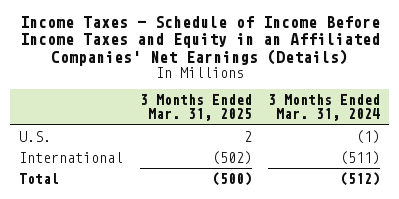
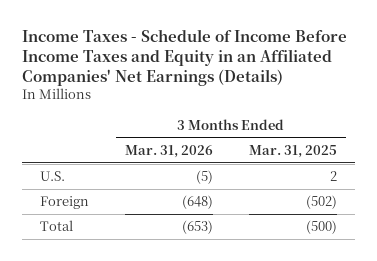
- | 3 Months Ended Mar. 31, 2025 | 3 Months Ended Mar. 31, 2024
+ | 3 Months Ended Mar. 31, 2026 | 3 Months Ended Mar. 31, 2025
- International | (502) | (511)
+ Foreign | (648) | (502)

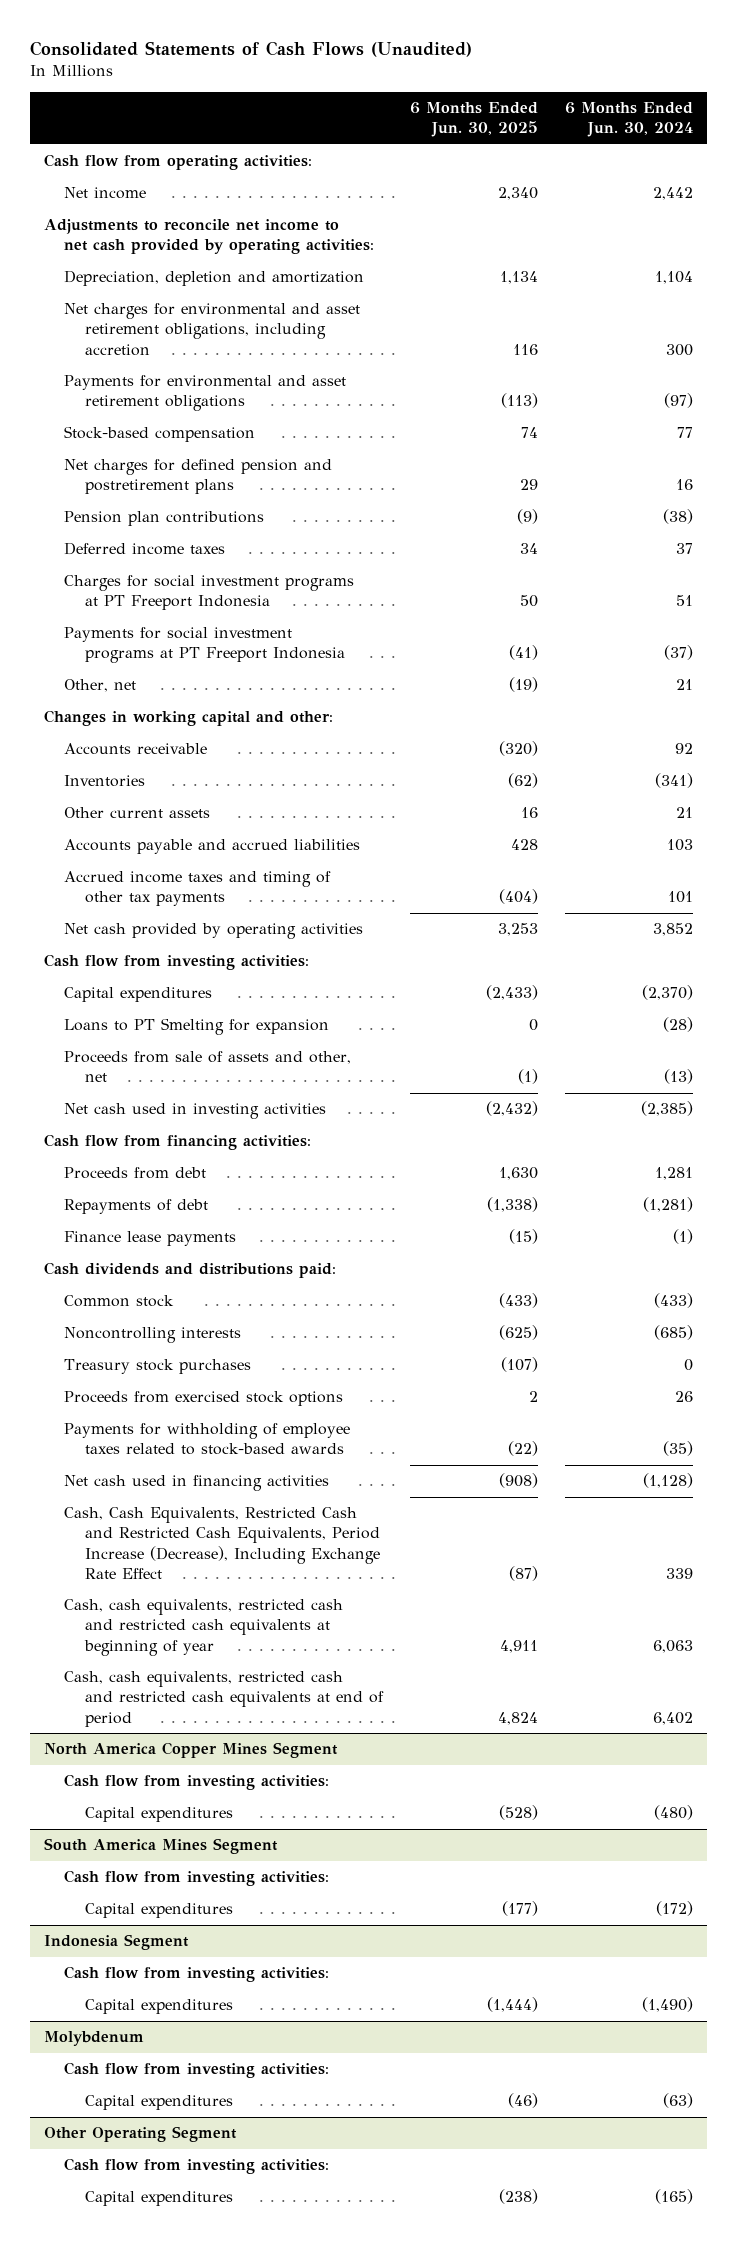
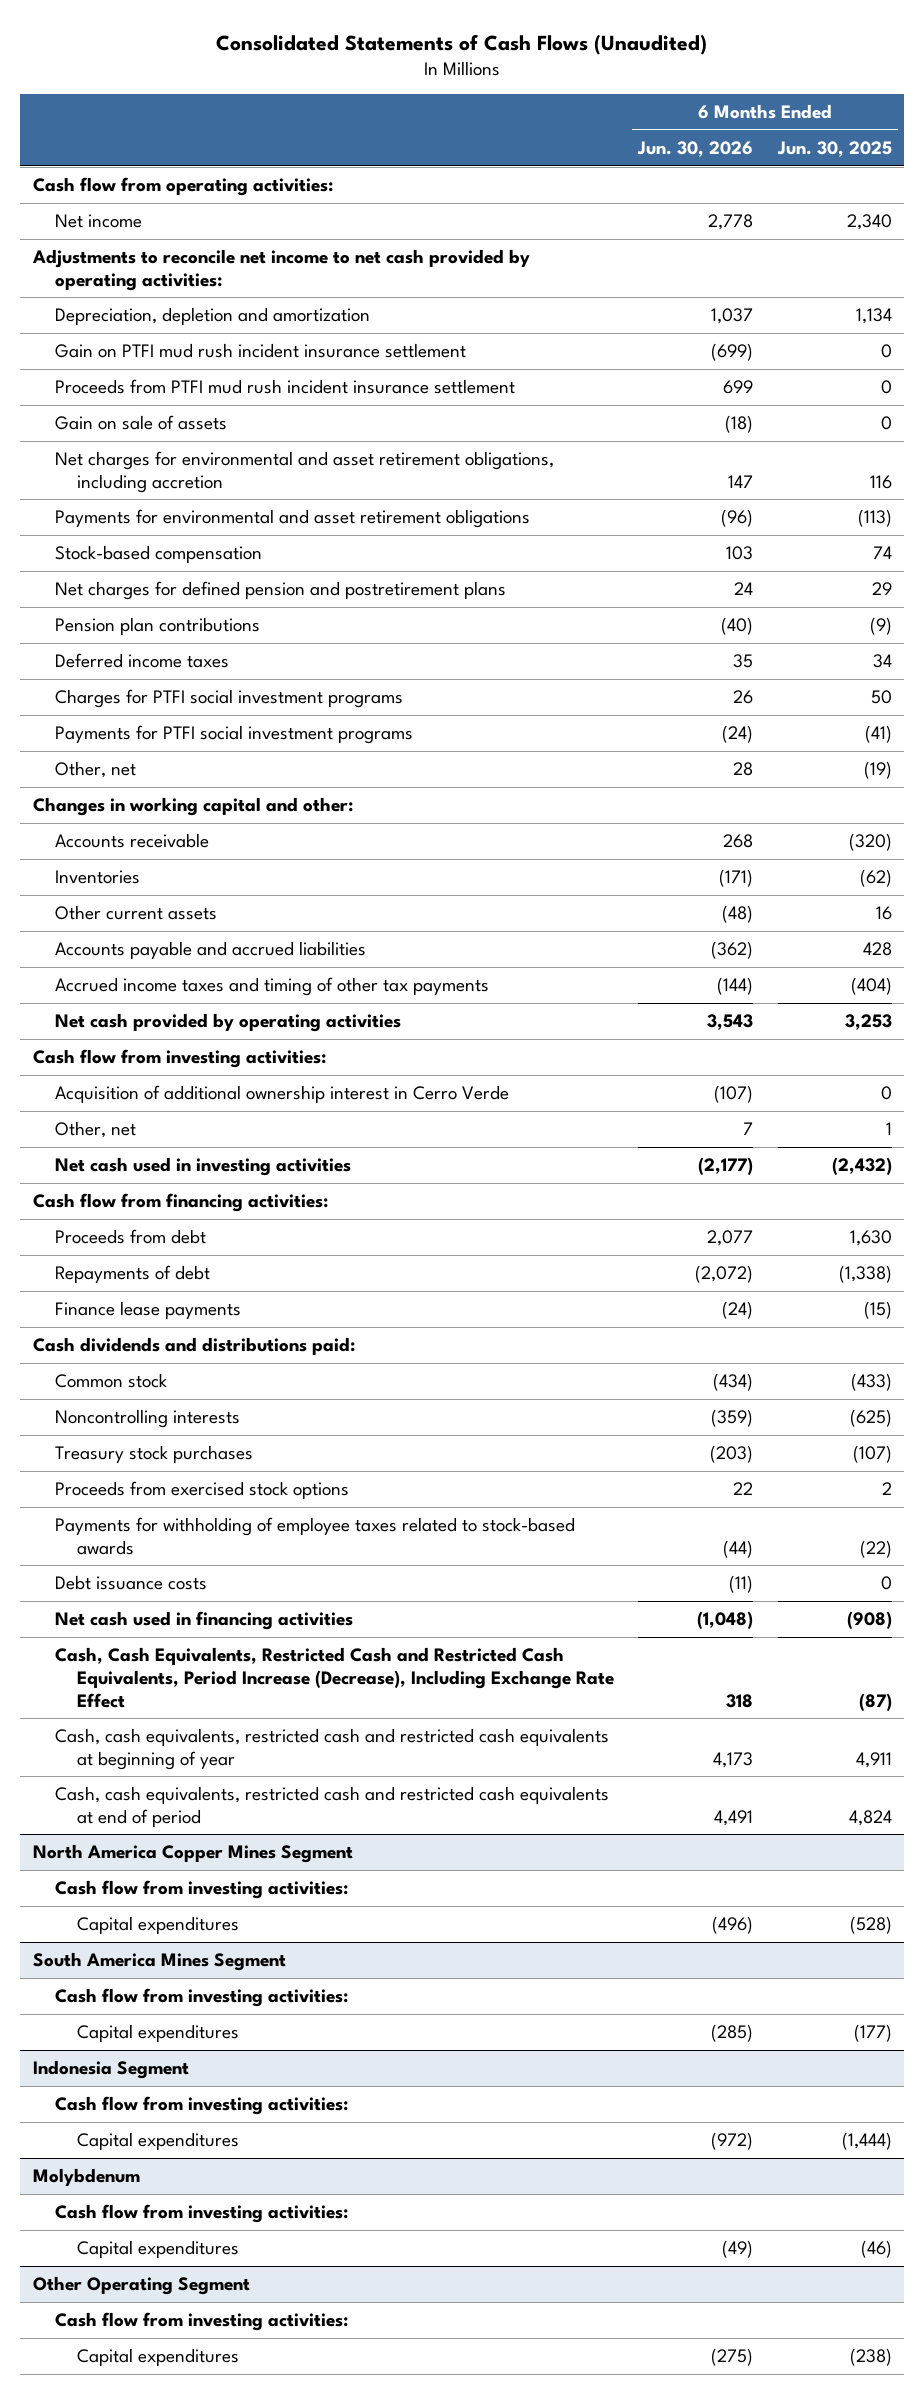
- | 6 Months Ended Jun. 30, 2025 | 6 Months Ended Jun. 30, 2024
+ | 6 Months Ended Jun. 30, 2026 | 6 Months Ended Jun. 30, 2025
+ Gain on PTFI mud rush incident insurance settlement | (699) | 0
+ Proceeds from PTFI mud rush incident insurance settlement | 699 | 0
+ Gain on sale of assets | (18) | 0
- Charges for social investment programs at PT Freeport Indonesia | 50 | 51
- Payments for social investment programs at PT Freeport Indonesia | (41) | (37)
+ Charges for PTFI social investment programs | 26 | 50
+ Payments for PTFI social investment programs | (24) | (41)
- Capital expenditures | (2,433) | (2,370)
- Loans to PT Smelting for expansion | 0 | (28)
- Proceeds from sale of assets and other, net | (1) | (13)
+ Acquisition of additional ownership interest in Cerro Verde | (107) | 0
+ Other, net | 7 | 1
+ Debt issuance costs | (11) | 0

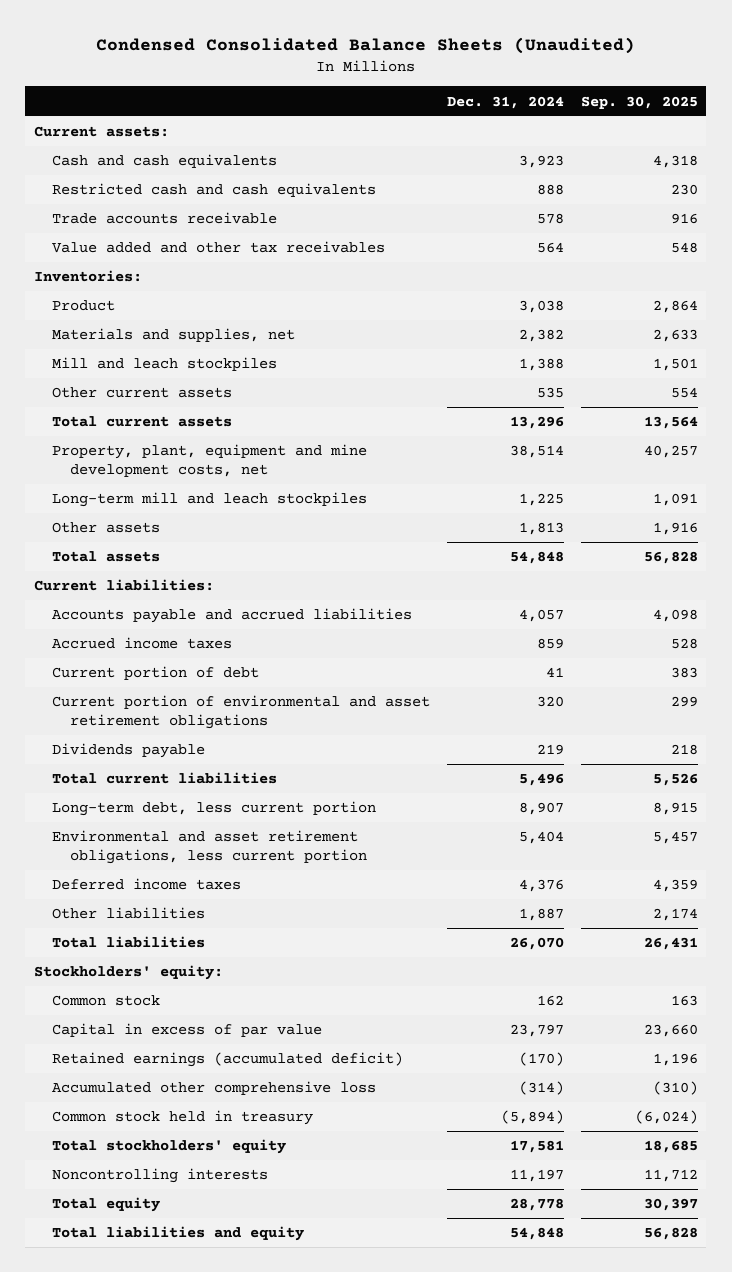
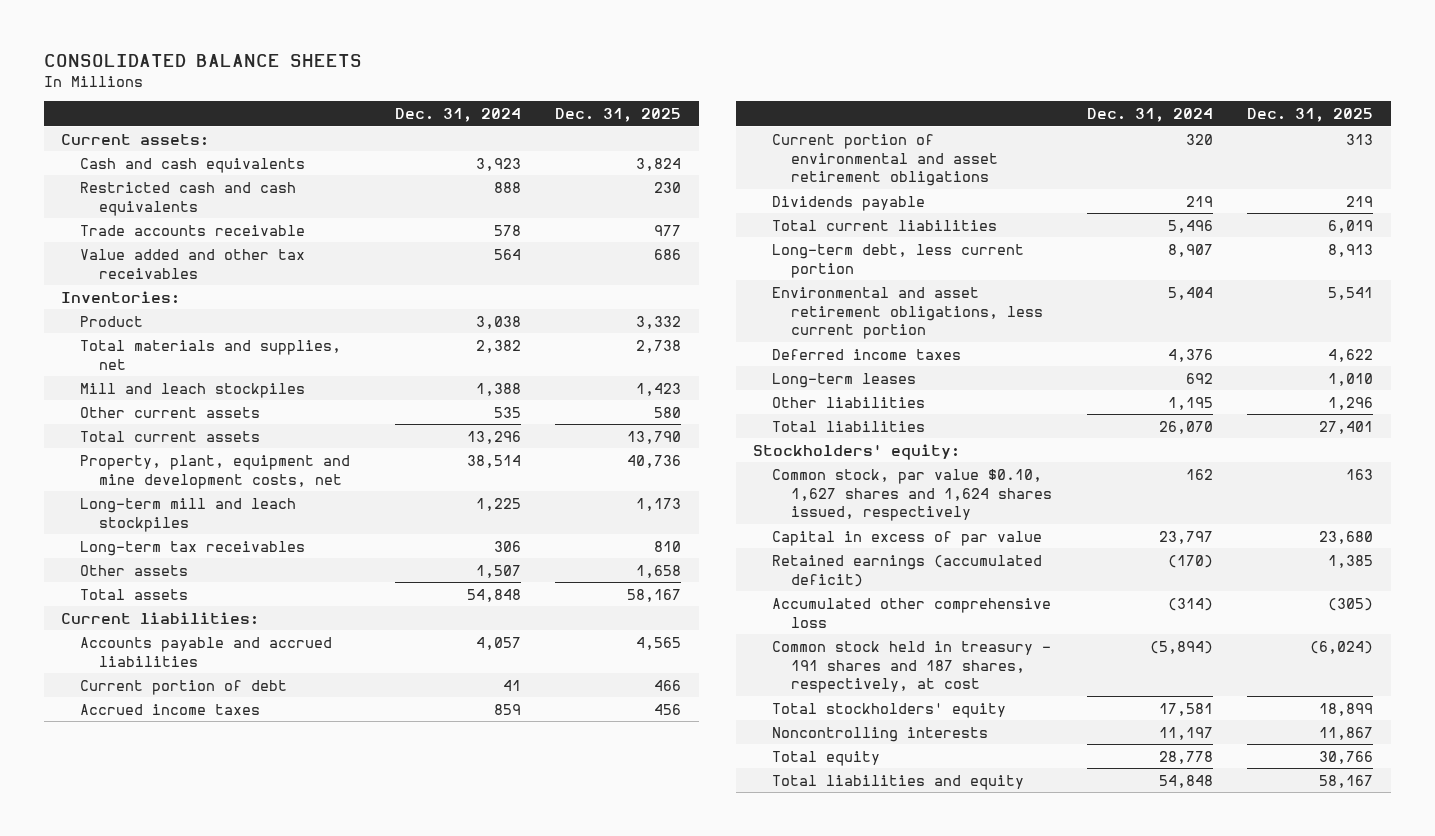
- Condensed Consolidated Balance Sheets (Unaudited)
+ CONSOLIDATED BALANCE SHEETS
- | Dec. 31, 2024 | Sep. 30, 2025
+ | Dec. 31, 2024 | Dec. 31, 2025
- Materials and supplies, net | 2,382 | 2,633
+ Total materials and supplies, net | 2,382 | 2,738
- Other assets | 1,813 | 1,916
+ Long-term tax receivables | 306 | 810
+ Other assets | 1,507 | 1,658
moved down: Accrued income taxes | 859 | 456
- Other liabilities | 1,887 | 2,174
+ Long-term leases | 692 | 1,010
+ Other liabilities | 1,195 | 1,296
- Common stock | 162 | 163
+ Common stock, par value $0.10, 1,627 shares and 1,624 shares issued, respectively | 162 | 163
- Common stock held in treasury | (5,894) | (6,024)
+ Common stock held in treasury - 191 shares and 187 shares, respectively, at cost | (5,894) | (6,024)

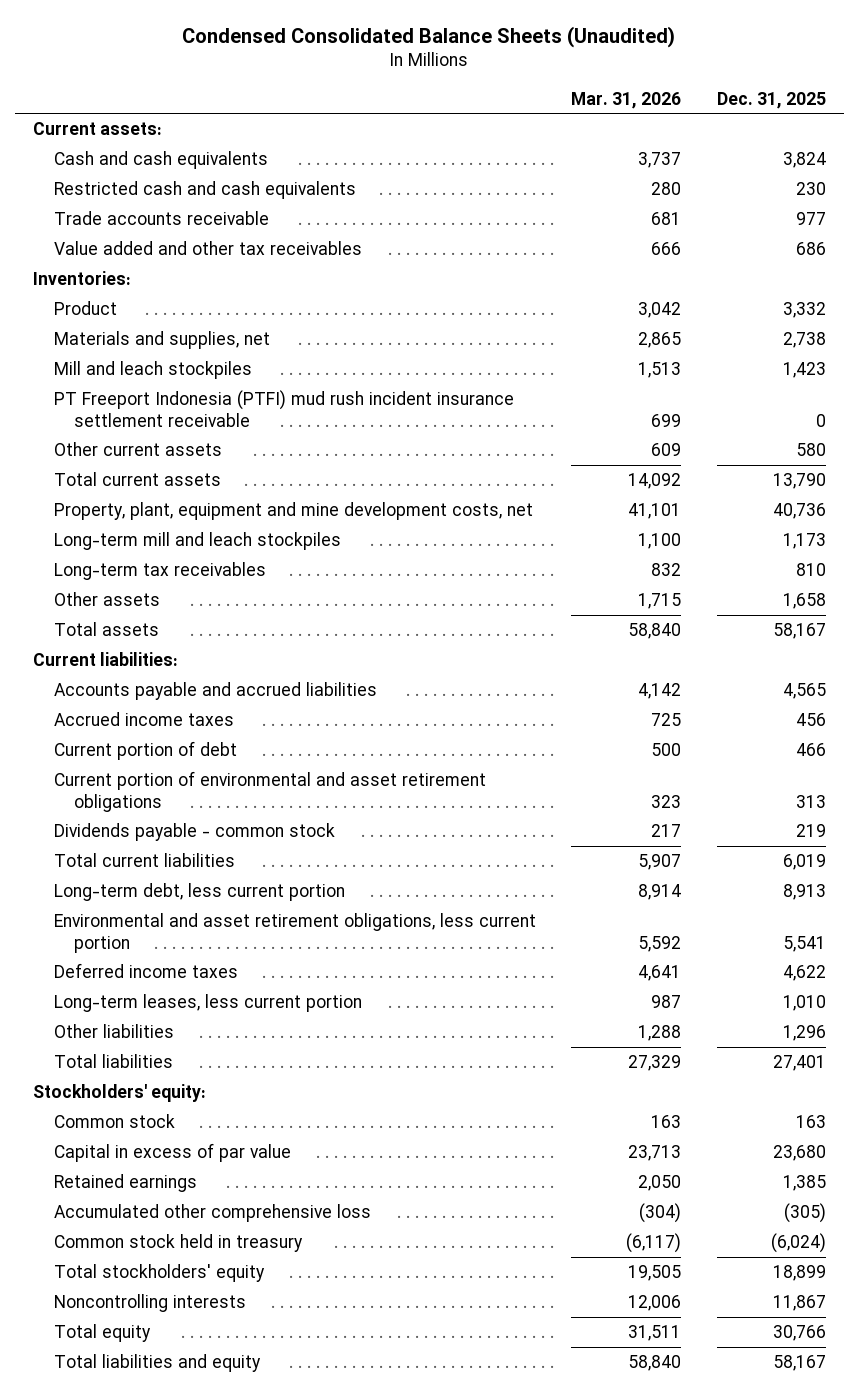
- CONSOLIDATED BALANCE SHEETS
+ Condensed Consolidated Balance Sheets (Unaudited)
- | Dec. 31, 2024 | Dec. 31, 2025
+ | Mar. 31, 2026 | Dec. 31, 2025
- Total materials and supplies, net | 2,382 | 2,738
+ Materials and supplies, net | 2,865 | 2,738
+ PT Freeport Indonesia (PTFI) mud rush incident insurance settlement receivable | 699 | 0
moved down: Current portion of debt | 500 | 466
- Dividends payable | 219 | 219
+ Dividends payable - common stock | 217 | 219
- Long-term leases | 692 | 1,010
+ Long-term leases, less current portion | 987 | 1,010
- Common stock, par value $0.10, 1,627 shares and 1,624 shares issued, respectively | 162 | 163
+ Common stock | 163 | 163
- Retained earnings (accumulated deficit) | (170) | 1,385
+ Retained earnings | 2,050 | 1,385
- Common stock held in treasury - 191 shares and 187 shares, respectively, at cost | (5,894) | (6,024)
+ Common stock held in treasury | (6,117) | (6,024)

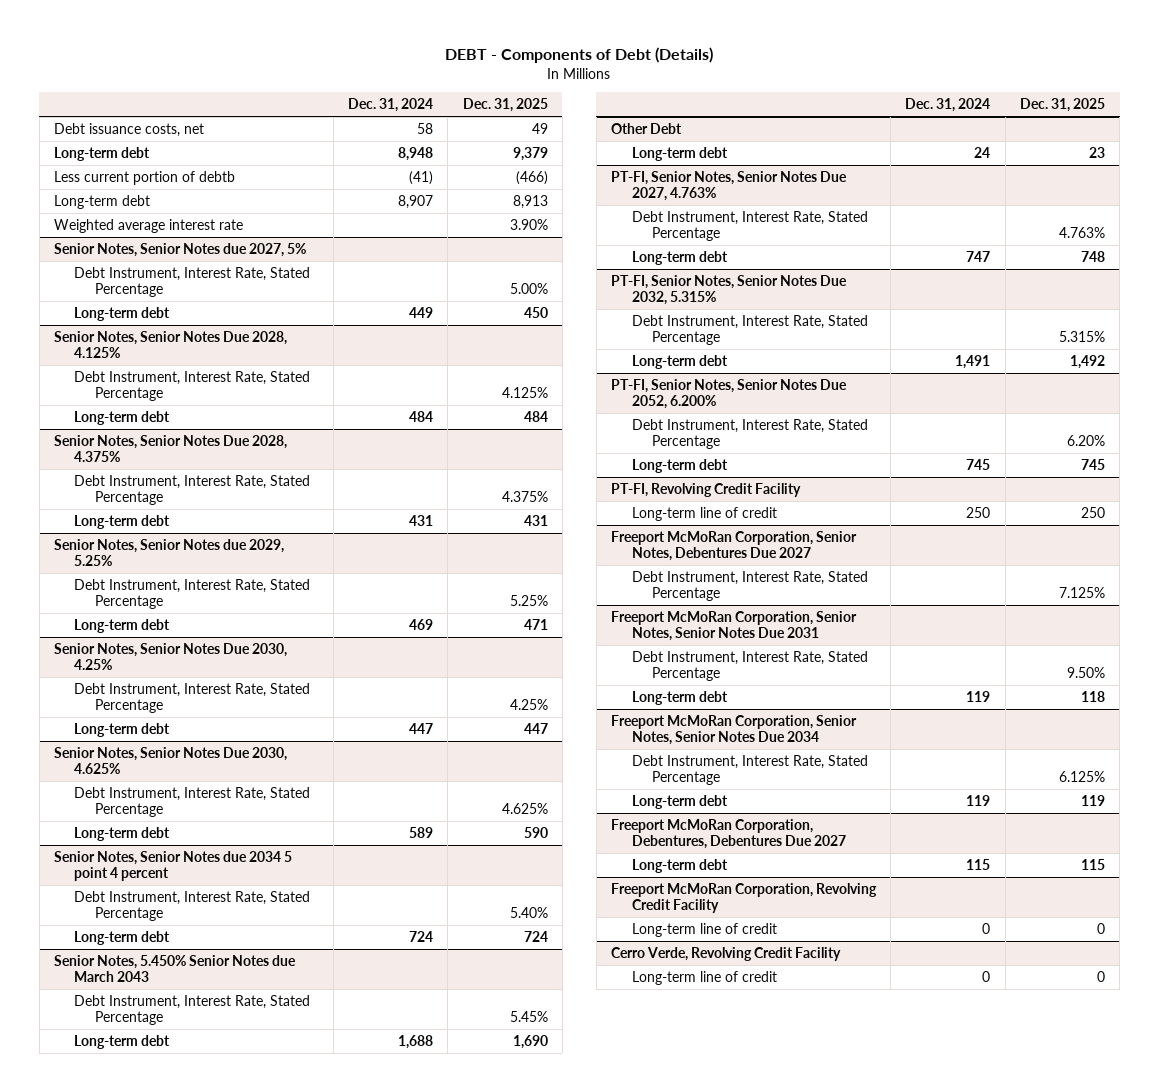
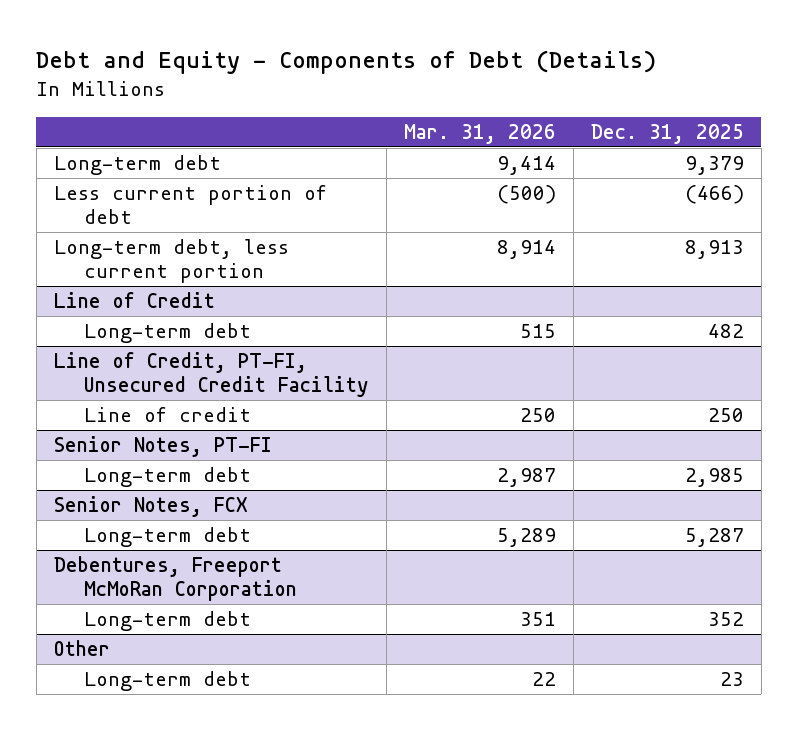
- DEBT - Components of Debt (Details)
+ Debt and Equity - Components of Debt (Details)
- | Dec. 31, 2024 | Dec. 31, 2025
+ | Mar. 31, 2026 | Dec. 31, 2025
- Debt issuance costs, net | 58 | 49
- Less current portion of debtb | (41) | (466)
- Long-term debt | 8,907 | 8,913
- Weighted average interest rate | | 3.90%
- Senior Notes, Senior Notes due 2027, 5%
- Debt Instrument, Interest Rate, Stated Percentage | | 5.00%
- Long-term debt | 449 | 450
- Senior Notes, Senior Notes Due 2028, 4.125%
- Debt Instrument, Interest Rate, Stated Percentage | | 4.125%
- Long-term debt | 484 | 484
- Senior Notes, Senior Notes Due 2028, 4.375%
- Debt Instrument, Interest Rate, Stated Percentage | | 4.375%
- Long-term debt | 431 | 431
- Senior Notes, Senior Notes due 2029, 5.25%
- Debt Instrument, Interest Rate, Stated Percentage | | 5.25%
- Long-term debt | 469 | 471
- Senior Notes, Senior Notes Due 2030, 4.25%
- Debt Instrument, Interest Rate, Stated Percentage | | 4.25%
- Long-term debt | 447 | 447
- Senior Notes, Senior Notes Due 2030, 4.625%
- Debt Instrument, Interest Rate, Stated Percentage | | 4.625%
- Long-term debt | 589 | 590
- Senior Notes, Senior Notes due 2034 5 point 4 percent
- Debt Instrument, Interest Rate, Stated Percentage | | 5.40%
- Long-term debt | 724 | 724
- Senior Notes, 5.450% Senior Notes due March 2043
- Debt Instrument, Interest Rate, Stated Percentage | | 5.45%
- Long-term debt | 1,688 | 1,690
- Other Debt
+ Less current portion of debt | (500) | (466)
+ Long-term debt, less current portion | 8,914 | 8,913
+ Line of Credit
+ Long-term debt | 515 | 482
+ Line of Credit, PT-FI, Unsecured Credit Facility
+ Line of credit | 250 | 250
+ Senior Notes, PT-FI
+ Long-term debt | 2,987 | 2,985
+ Senior Notes, FCX
+ Long-term debt | 5,289 | 5,287
+ Debentures, Freeport McMoRan Corporation
+ Long-term debt | 351 | 352
+ Other
- PT-FI, Senior Notes, Senior Notes Due 2027, 4.763%
- Debt Instrument, Interest Rate, Stated Percentage | | 4.763%
- Long-term debt | 747 | 748
- PT-FI, Senior Notes, Senior Notes Due 2032, 5.315%
- Debt Instrument, Interest Rate, Stated Percentage | | 5.315%
- Long-term debt | 1,491 | 1,492
- PT-FI, Senior Notes, Senior Notes Due 2052, 6.200%
- Debt Instrument, Interest Rate, Stated Percentage | | 6.20%
- Long-term debt | 745 | 745
- PT-FI, Revolving Credit Facility
- Long-term line of credit | 250 | 250
- Freeport McMoRan Corporation, Senior Notes, Debentures Due 2027
- Debt Instrument, Interest Rate, Stated Percentage | | 7.125%
- Freeport McMoRan Corporation, Senior Notes, Senior Notes Due 2031
- Debt Instrument, Interest Rate, Stated Percentage | | 9.50%
- Long-term debt | 119 | 118
- Freeport McMoRan Corporation, Senior Notes, Senior Notes Due 2034
- Debt Instrument, Interest Rate, Stated Percentage | | 6.125%
- Long-term debt | 119 | 119
- Freeport McMoRan Corporation, Debentures, Debentures Due 2027
- Long-term debt | 115 | 115
- Freeport McMoRan Corporation, Revolving Credit Facility
- Long-term line of credit | 0 | 0
- Cerro Verde, Revolving Credit Facility
- Long-term line of credit | 0 | 0

